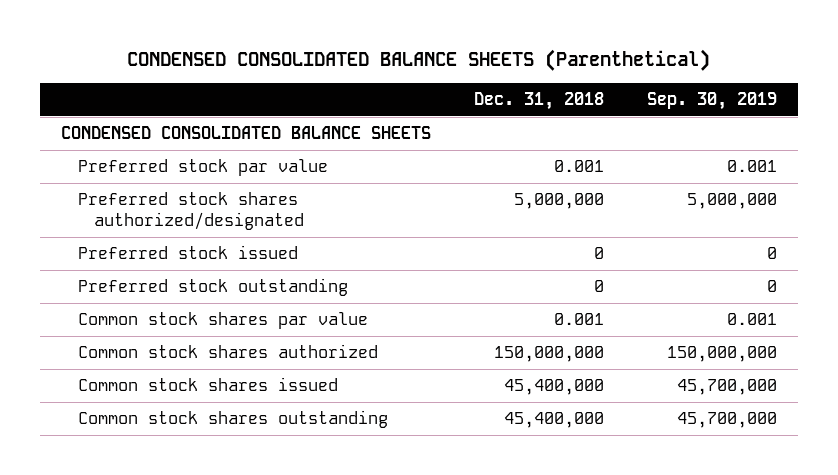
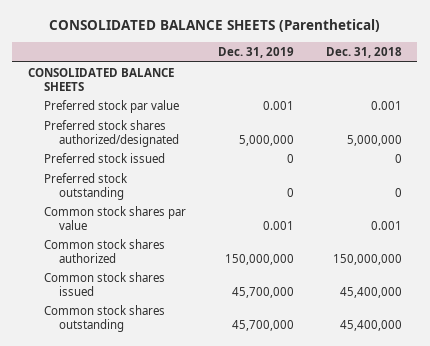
- CONDENSED CONSOLIDATED BALANCE SHEETS (Parenthetical)
+ CONSOLIDATED BALANCE SHEETS (Parenthetical)
- | Dec. 31, 2018 | Sep. 30, 2019
+ | Dec. 31, 2019 | Dec. 31, 2018
- CONDENSED CONSOLIDATED BALANCE SHEETS
+ CONSOLIDATED BALANCE SHEETS

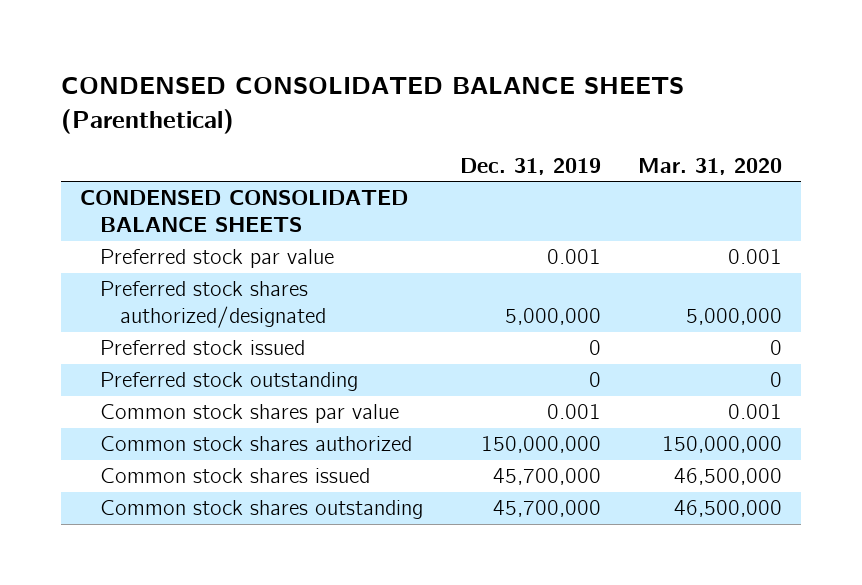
- CONSOLIDATED BALANCE SHEETS (Parenthetical)
+ CONDENSED CONSOLIDATED BALANCE SHEETS (Parenthetical)
- | Dec. 31, 2019 | Dec. 31, 2018
+ | Dec. 31, 2019 | Mar. 31, 2020
- CONSOLIDATED BALANCE SHEETS
+ CONDENSED CONSOLIDATED BALANCE SHEETS

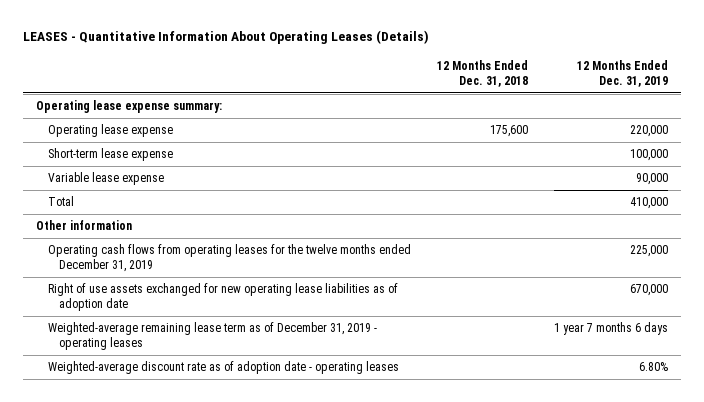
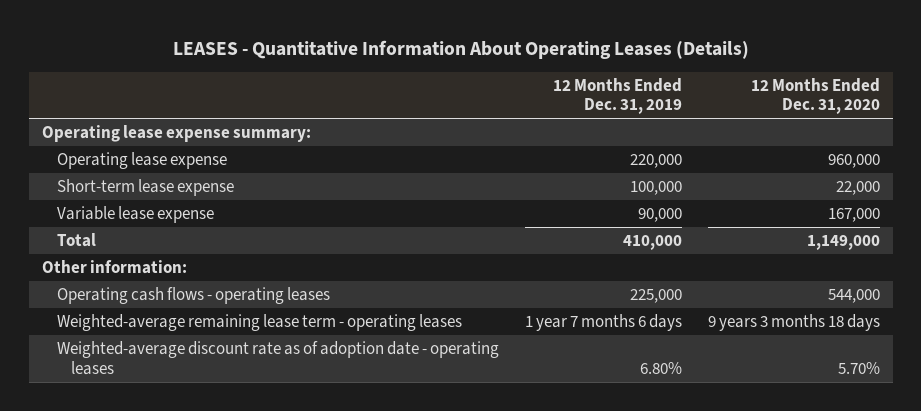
- | 12 Months Ended Dec. 31, 2018 | 12 Months Ended Dec. 31, 2019
+ | 12 Months Ended Dec. 31, 2019 | 12 Months Ended Dec. 31, 2020
- Other information
- Operating cash flows from operating leases for the twelve months ended December 31, 2019 | | 225,000
- Right of use assets exchanged for new operating lease liabilities as of adoption date | | 670,000
- Weighted-average remaining lease term as of December 31, 2019 - operating leases | | 1 year 7 months 6 days
+ Other information:
+ Operating cash flows - operating leases | 225,000 | 544,000
+ Weighted-average remaining lease term - operating leases | 1 year 7 months 6 days | 9 years 3 months 18 days

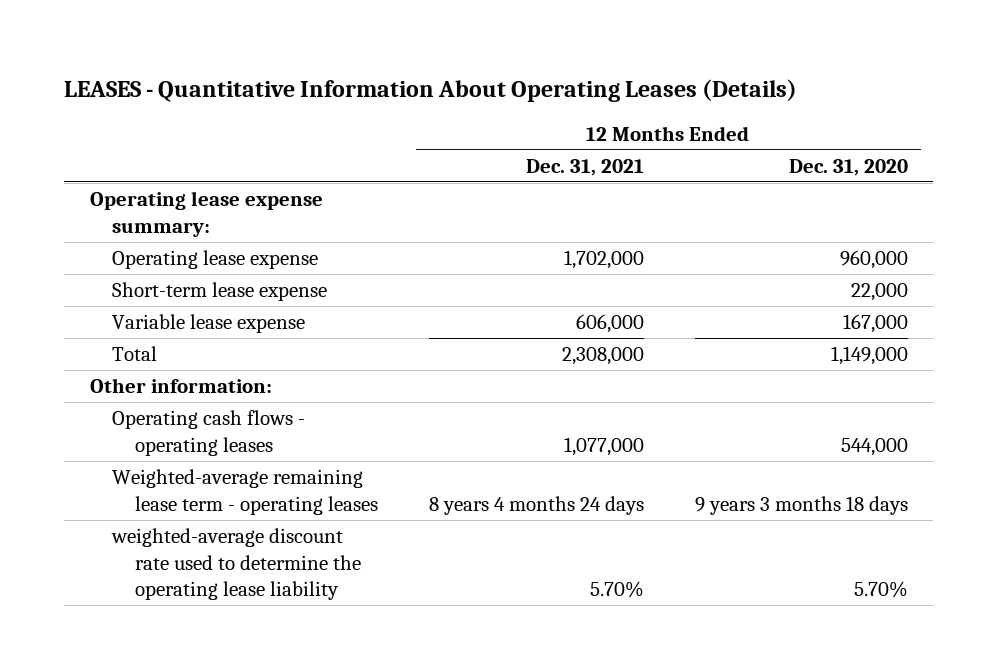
- | 12 Months Ended Dec. 31, 2019 | 12 Months Ended Dec. 31, 2020
+ | 12 Months Ended Dec. 31, 2021 | 12 Months Ended Dec. 31, 2020
- Weighted-average discount rate as of adoption date - operating leases | 6.80% | 5.70%
+ weighted-average discount rate used to determine the operating lease liability | 5.70% | 5.70%

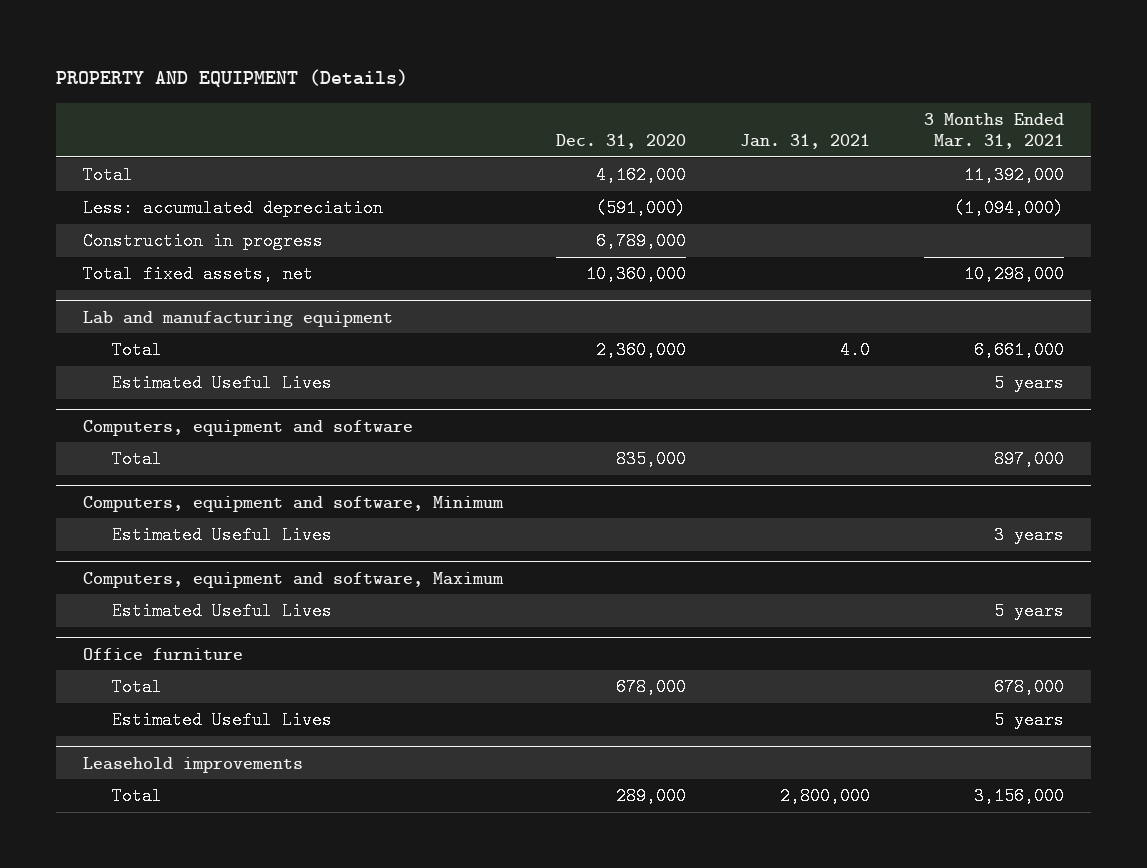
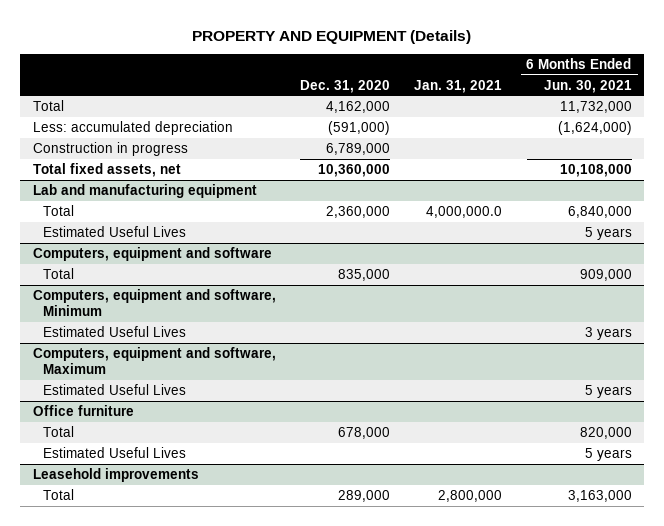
- | Dec. 31, 2020 | Jan. 31, 2021 | 3 Months Ended Mar. 31, 2021
+ | Dec. 31, 2020 | Jan. 31, 2021 | 6 Months Ended Jun. 30, 2021
@ Lab and manufacturing equipment
- Total | 2,360,000 | 4.0 | 6,661,000
+ Total | 2,360,000 | 4,000,000.0 | 6,840,000

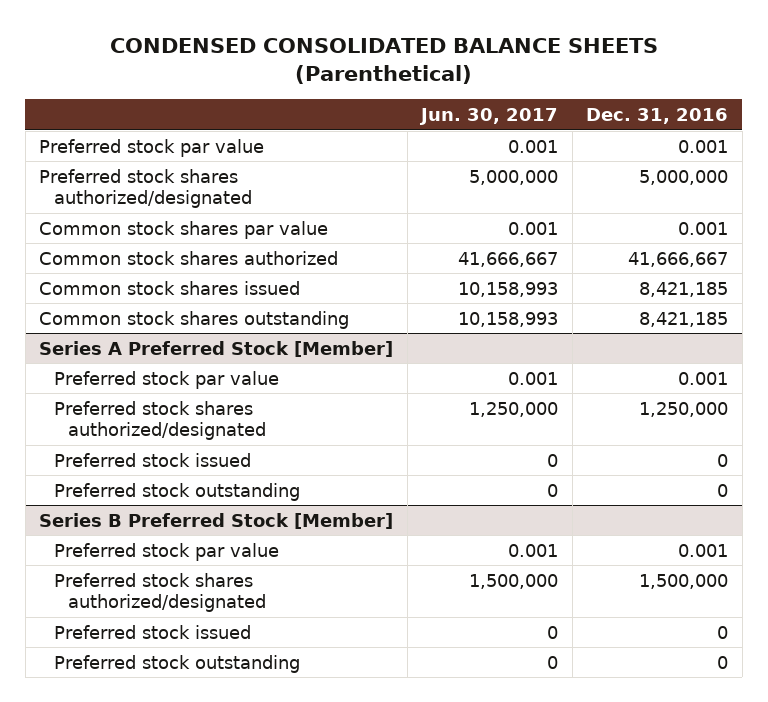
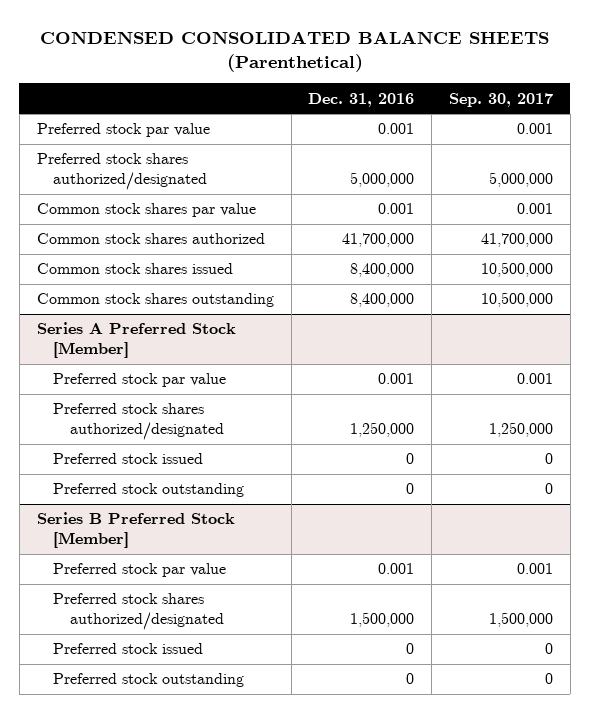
- | Jun. 30, 2017 | Dec. 31, 2016
+ | Dec. 31, 2016 | Sep. 30, 2017
- Common stock shares authorized | 41,666,667 | 41,666,667
- Common stock shares issued | 10,158,993 | 8,421,185
- Common stock shares outstanding | 10,158,993 | 8,421,185
+ Common stock shares authorized | 41,700,000 | 41,700,000
+ Common stock shares issued | 8,400,000 | 10,500,000
+ Common stock shares outstanding | 8,400,000 | 10,500,000

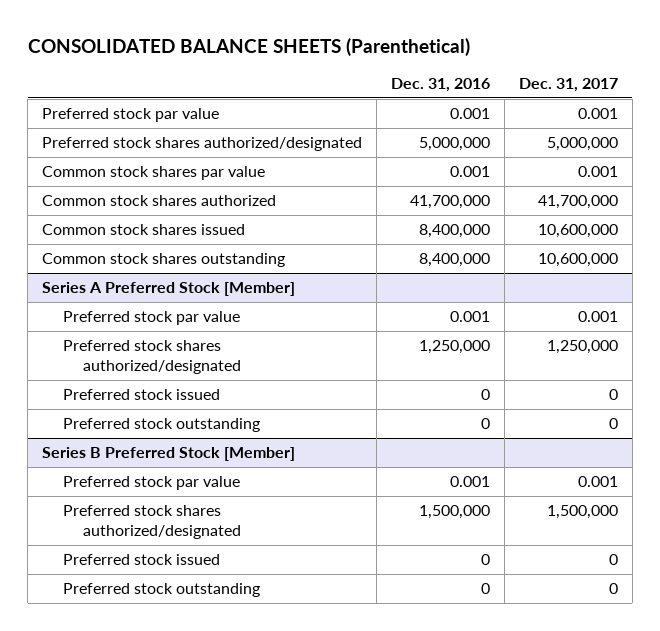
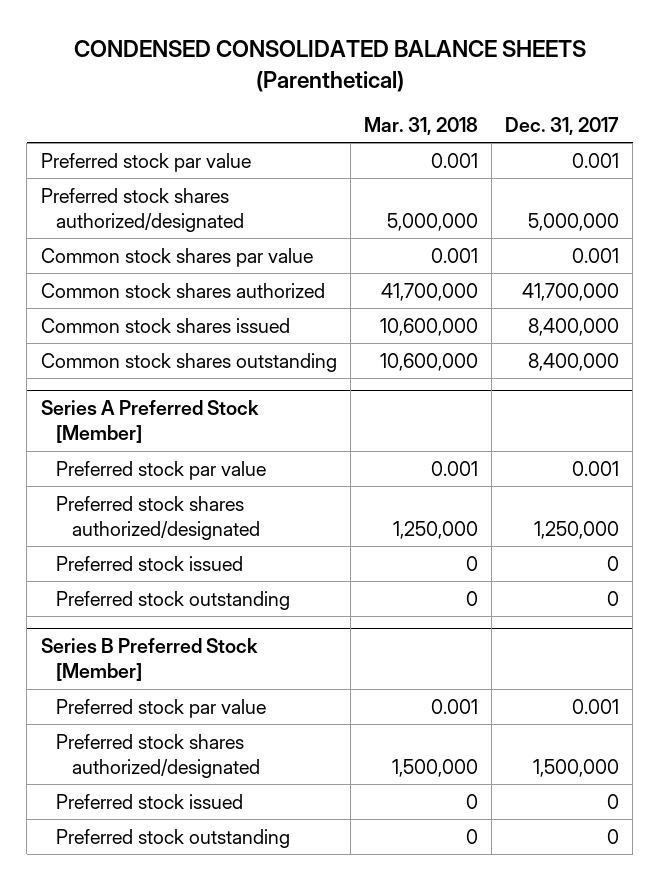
- CONSOLIDATED BALANCE SHEETS (Parenthetical)
+ CONDENSED CONSOLIDATED BALANCE SHEETS (Parenthetical)
- | Dec. 31, 2016 | Dec. 31, 2017
+ | Mar. 31, 2018 | Dec. 31, 2017
- Common stock shares issued | 8,400,000 | 10,600,000
- Common stock shares outstanding | 8,400,000 | 10,600,000
+ Common stock shares issued | 10,600,000 | 8,400,000
+ Common stock shares outstanding | 10,600,000 | 8,400,000

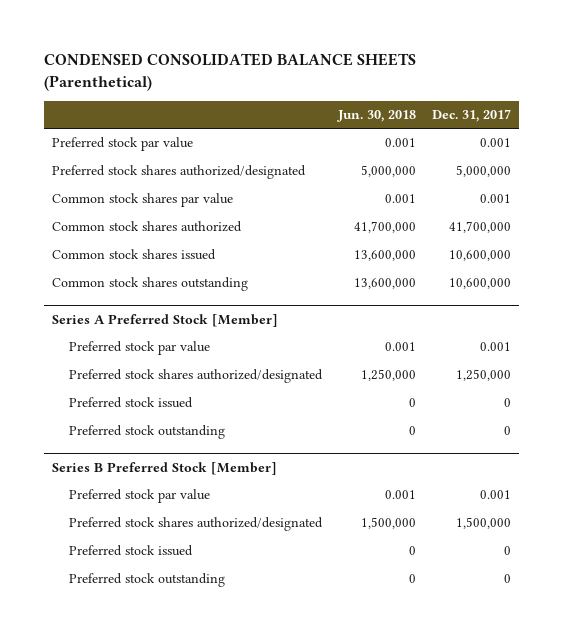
- | Mar. 31, 2018 | Dec. 31, 2017
+ | Jun. 30, 2018 | Dec. 31, 2017
- Common stock shares issued | 10,600,000 | 8,400,000
- Common stock shares outstanding | 10,600,000 | 8,400,000
+ Common stock shares issued | 13,600,000 | 10,600,000
+ Common stock shares outstanding | 13,600,000 | 10,600,000

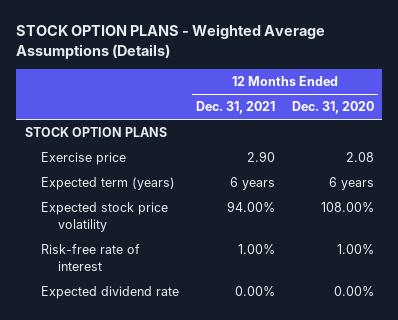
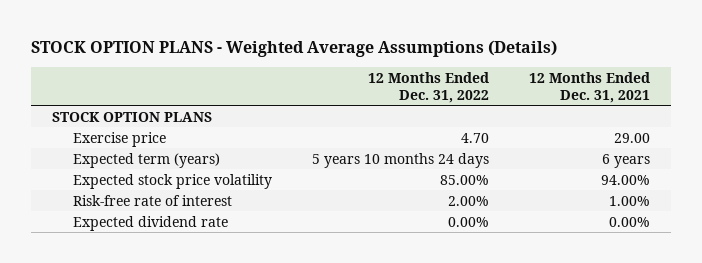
- | 12 Months Ended Dec. 31, 2021 | 12 Months Ended Dec. 31, 2020
+ | 12 Months Ended Dec. 31, 2022 | 12 Months Ended Dec. 31, 2021
- Exercise price | 2.90 | 2.08
+ Exercise price | 4.70 | 29.00

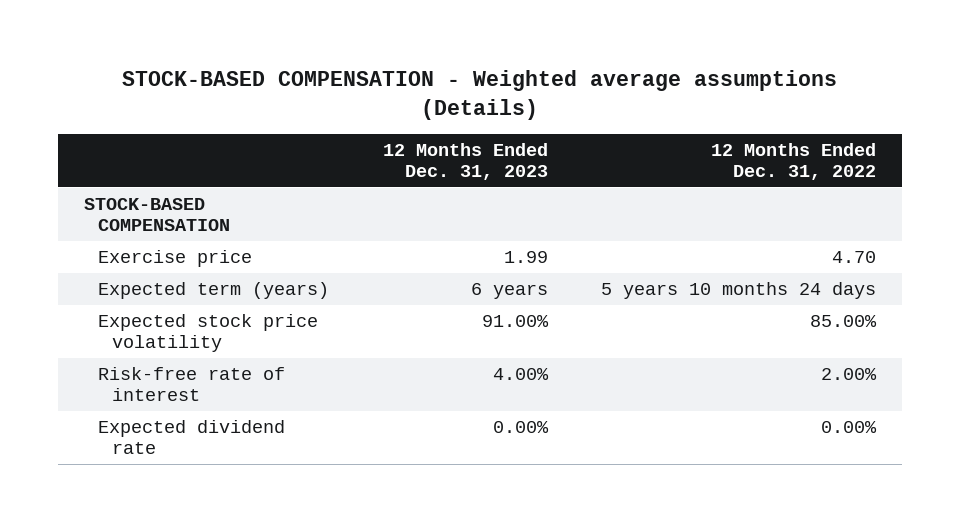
- STOCK OPTION PLANS - Weighted Average Assumptions (Details)
+ STOCK-BASED COMPENSATION - Weighted average assumptions (Details)
- | 12 Months Ended Dec. 31, 2022 | 12 Months Ended Dec. 31, 2021
+ | 12 Months Ended Dec. 31, 2023 | 12 Months Ended Dec. 31, 2022
- STOCK OPTION PLANS
+ STOCK-BASED COMPENSATION

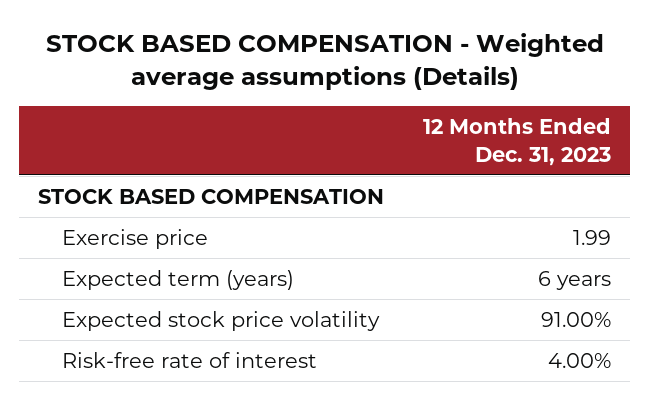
- STOCK-BASED COMPENSATION - Weighted average assumptions (Details)
+ STOCK BASED COMPENSATION - Weighted average assumptions (Details)
- | 12 Months Ended Dec. 31, 2023 | 12 Months Ended Dec. 31, 2022
+ | 12 Months Ended Dec. 31, 2023
- STOCK-BASED COMPENSATION
+ STOCK BASED COMPENSATION
- Expected dividend rate | 0.00% | 0.00%

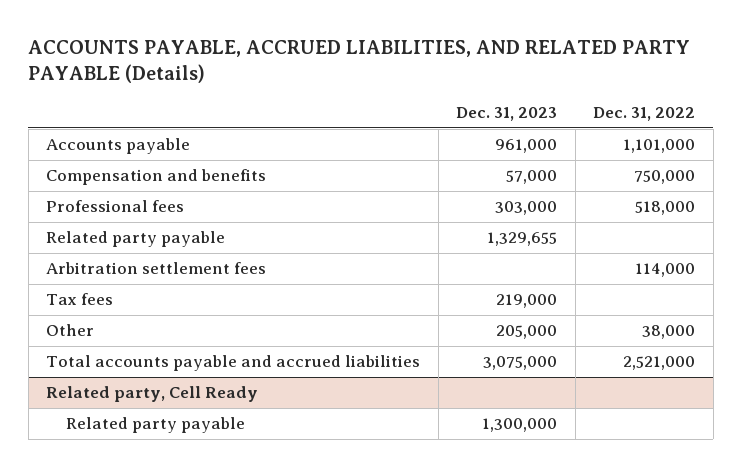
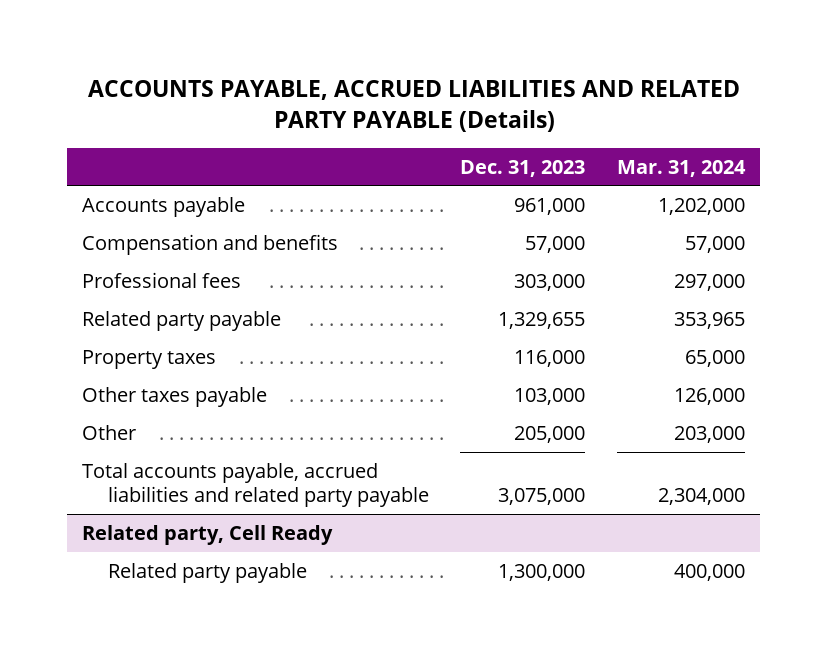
- ACCOUNTS PAYABLE, ACCRUED LIABILITIES, AND RELATED PARTY PAYABLE (Details)
+ ACCOUNTS PAYABLE, ACCRUED LIABILITIES AND RELATED PARTY PAYABLE (Details)
- | Dec. 31, 2023 | Dec. 31, 2022
+ | Dec. 31, 2023 | Mar. 31, 2024
- Arbitration settlement fees | | 114,000
- Tax fees | 219,000 |
+ Property taxes | 116,000 | 65,000
+ Other taxes payable | 103,000 | 126,000
- Total accounts payable and accrued liabilities | 3,075,000 | 2,521,000
+ Total accounts payable, accrued liabilities and related party payable | 3,075,000 | 2,304,000

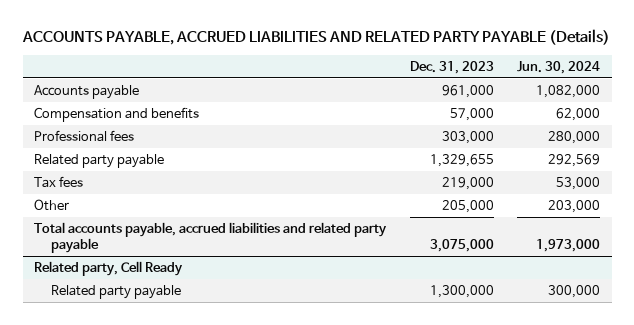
- | Dec. 31, 2023 | Mar. 31, 2024
+ | Dec. 31, 2023 | Jun. 30, 2024
- Property taxes | 116,000 | 65,000
- Other taxes payable | 103,000 | 126,000
+ Tax fees | 219,000 | 53,000

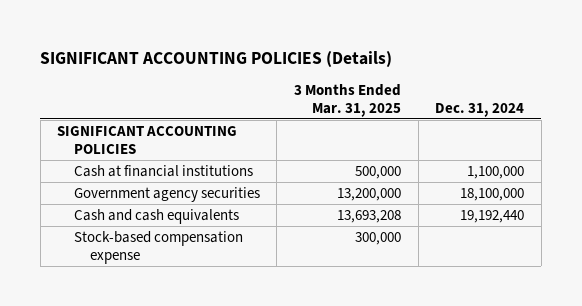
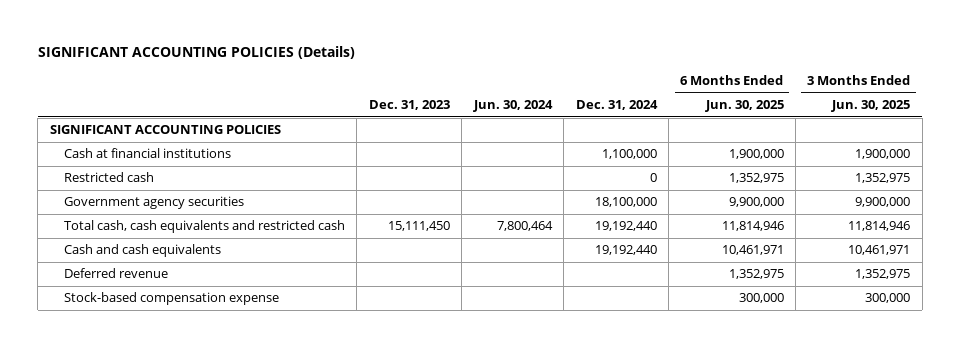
- | 3 Months Ended Mar. 31, 2025 | Dec. 31, 2024
+ | Dec. 31, 2023 | Jun. 30, 2024 | Dec. 31, 2024 | 6 Months Ended Jun. 30, 2025 | 3 Months Ended Jun. 30, 2025
+ Restricted cash | | | 0 | 1,352,975 | 1,352,975
+ Total cash, cash equivalents and restricted cash | 15,111,450 | 7,800,464 | 19,192,440 | 11,814,946 | 11,814,946
+ Deferred revenue | | | | 1,352,975 | 1,352,975

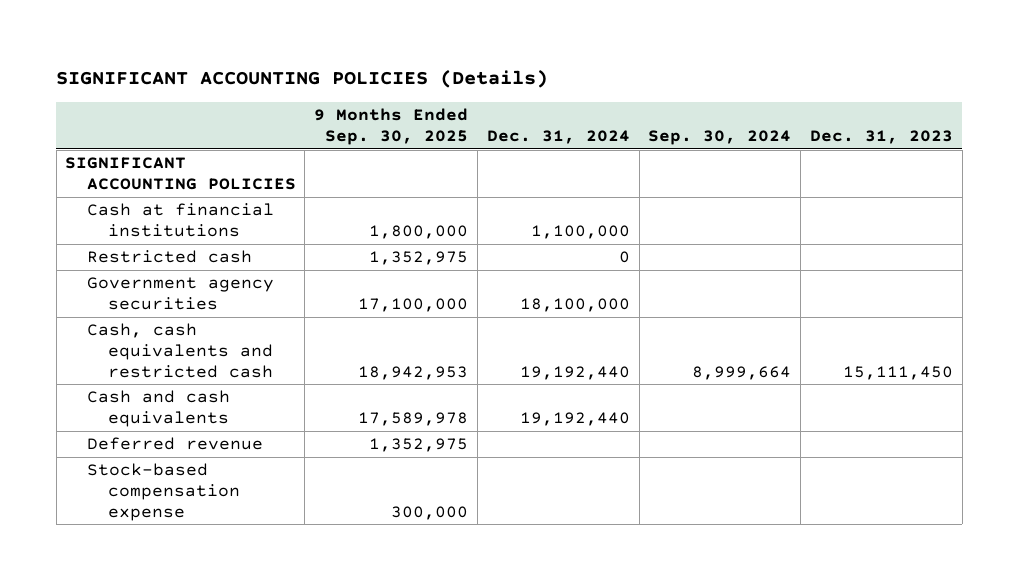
- | Dec. 31, 2023 | Jun. 30, 2024 | Dec. 31, 2024 | 6 Months Ended Jun. 30, 2025 | 3 Months Ended Jun. 30, 2025
+ | 9 Months Ended Sep. 30, 2025 | Dec. 31, 2024 | Sep. 30, 2024 | Dec. 31, 2023
- Total cash, cash equivalents and restricted cash | 15,111,450 | 7,800,464 | 19,192,440 | 11,814,946 | 11,814,946
+ Cash, cash equivalents and restricted cash | 18,942,953 | 19,192,440 | 8,999,664 | 15,111,450

